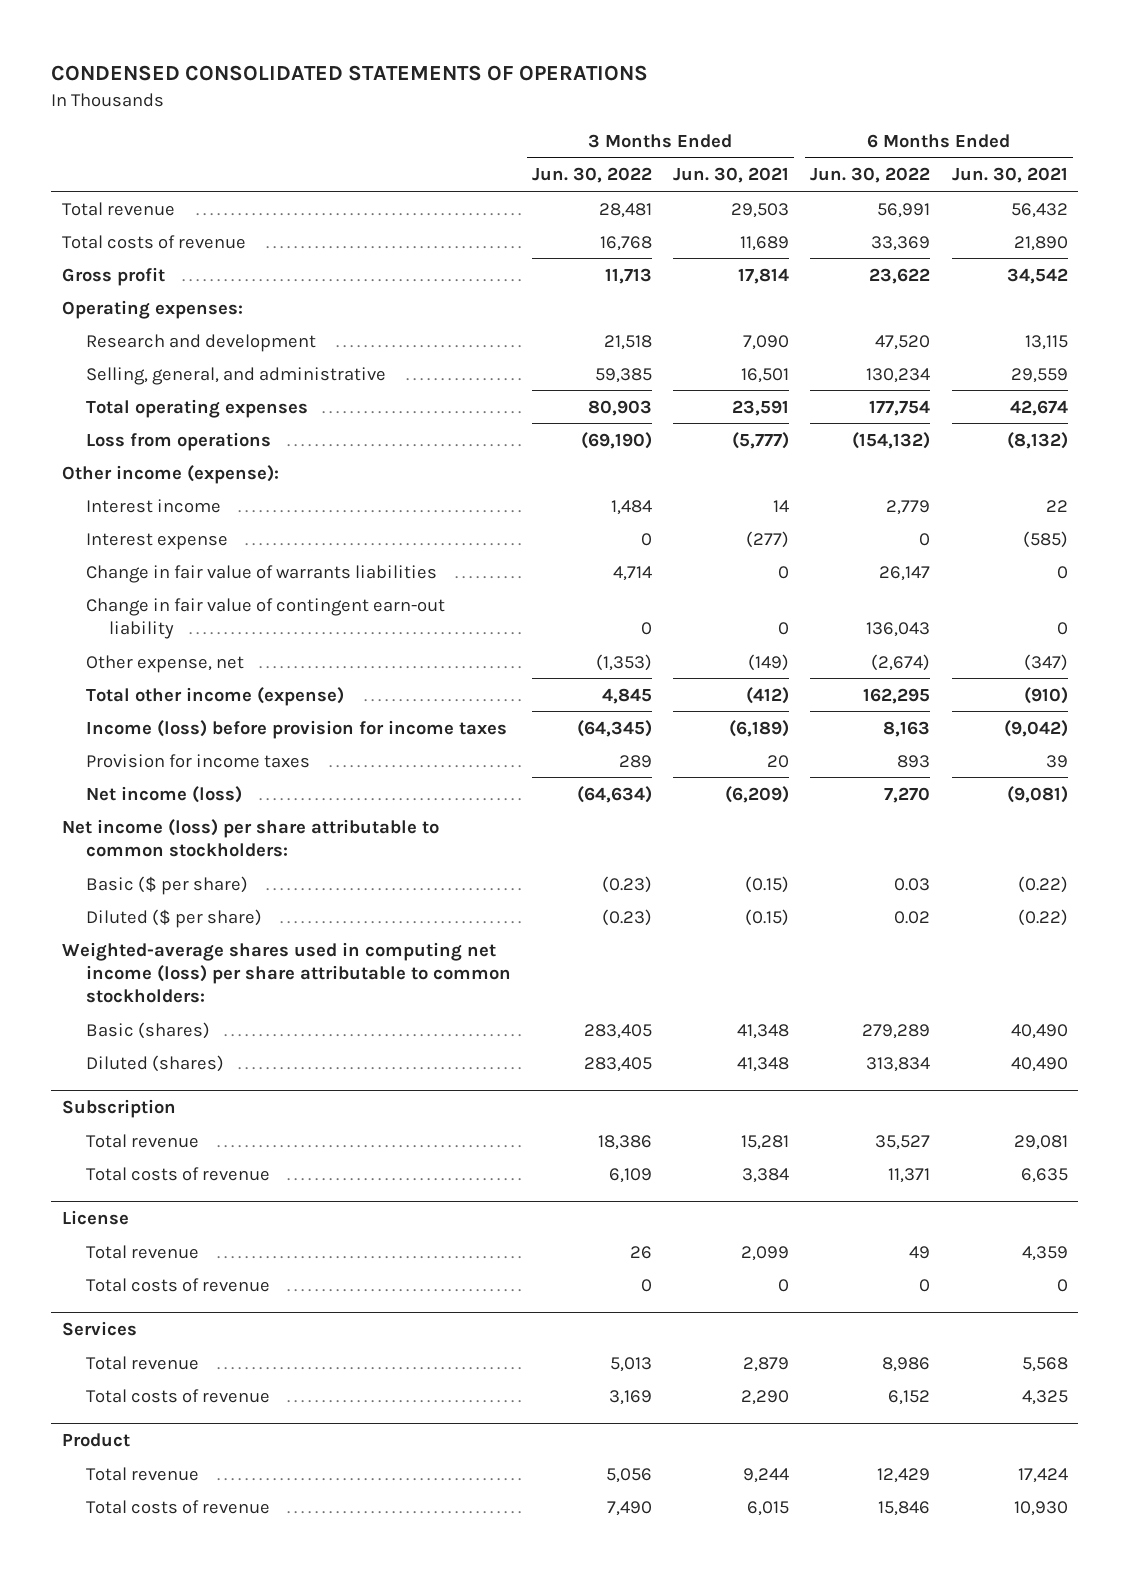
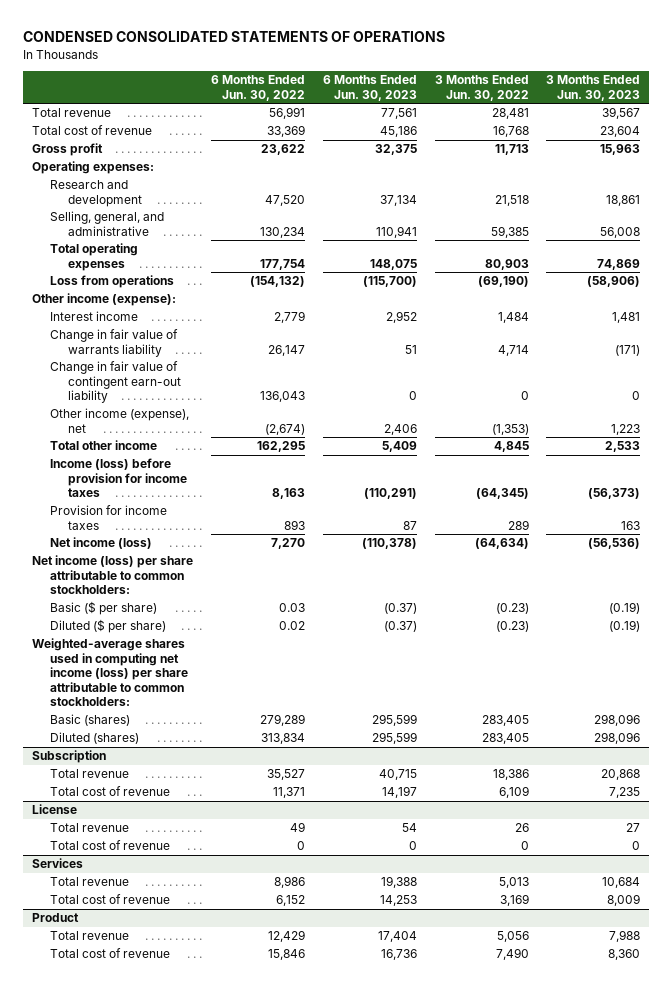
- | 3 Months Ended Jun. 30, 2022 | 3 Months Ended Jun. 30, 2021 | 6 Months Ended Jun. 30, 2022 | 6 Months Ended Jun. 30, 2021
+ | 6 Months Ended Jun. 30, 2022 | 6 Months Ended Jun. 30, 2023 | 3 Months Ended Jun. 30, 2022 | 3 Months Ended Jun. 30, 2023
- Total costs of revenue | 16,768 | 11,689 | 33,369 | 21,890
+ Total cost of revenue | 33,369 | 45,186 | 16,768 | 23,604
- Interest expense | 0 | (277) | 0 | (585)
- Change in fair value of warrants liabilities | 4,714 | 0 | 26,147 | 0
+ Change in fair value of warrants liability | 26,147 | 51 | 4,714 | (171)
- Other expense, net | (1,353) | (149) | (2,674) | (347)
- Total other income (expense) | 4,845 | (412) | 162,295 | (910)
+ Other income (expense), net | (2,674) | 2,406 | (1,353) | 1,223
+ Total other income | 162,295 | 5,409 | 4,845 | 2,533
@ Subscription
- Total costs of revenue | 6,109 | 3,384 | 11,371 | 6,635
+ Total cost of revenue | 11,371 | 14,197 | 6,109 | 7,235
@ License
- Total costs of revenue | 0 | 0 | 0 | 0
+ Total cost of revenue | 0 | 0 | 0 | 0
@ Services
- Total costs of revenue | 3,169 | 2,290 | 6,152 | 4,325
+ Total cost of revenue | 6,152 | 14,253 | 3,169 | 8,009
@ Product
- Total costs of revenue | 7,490 | 6,015 | 15,846 | 10,930
+ Total cost of revenue | 15,846 | 16,736 | 7,490 | 8,360

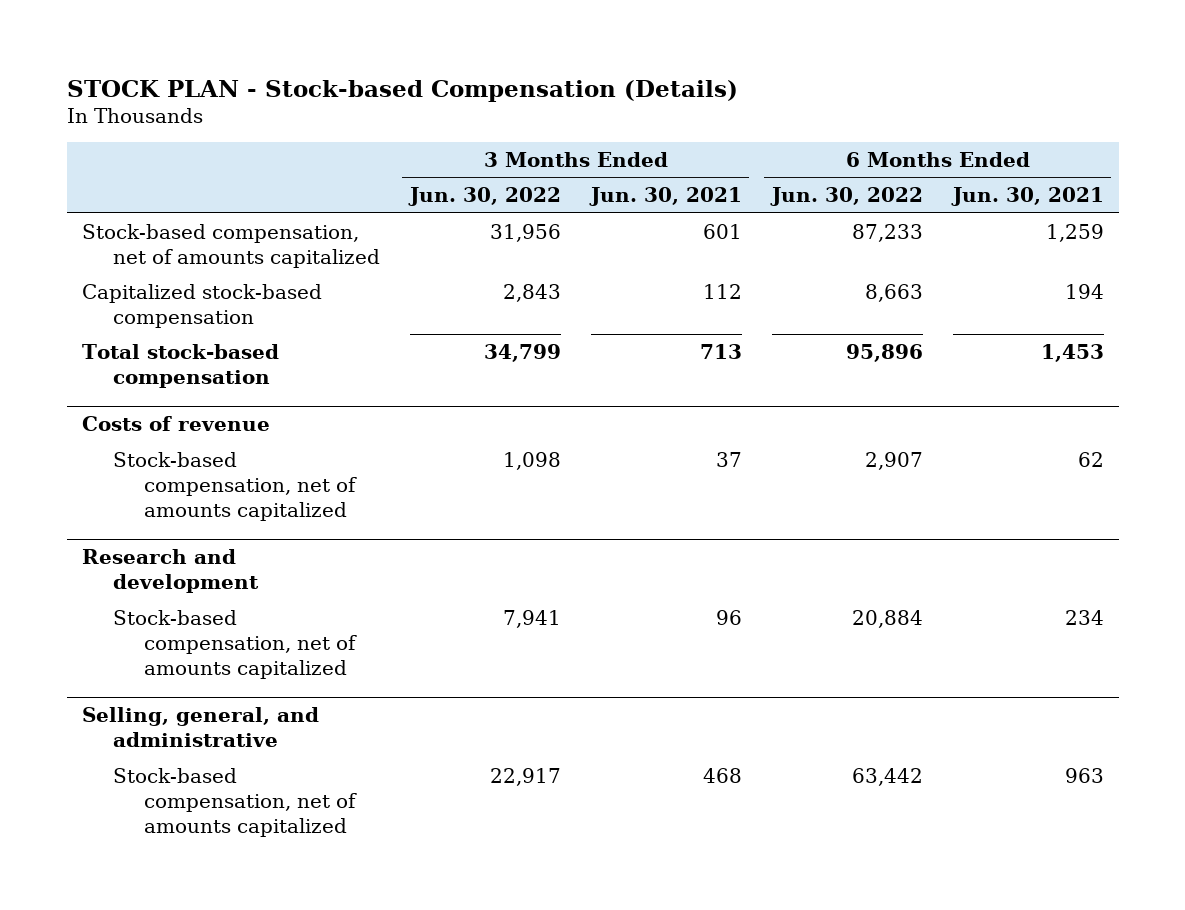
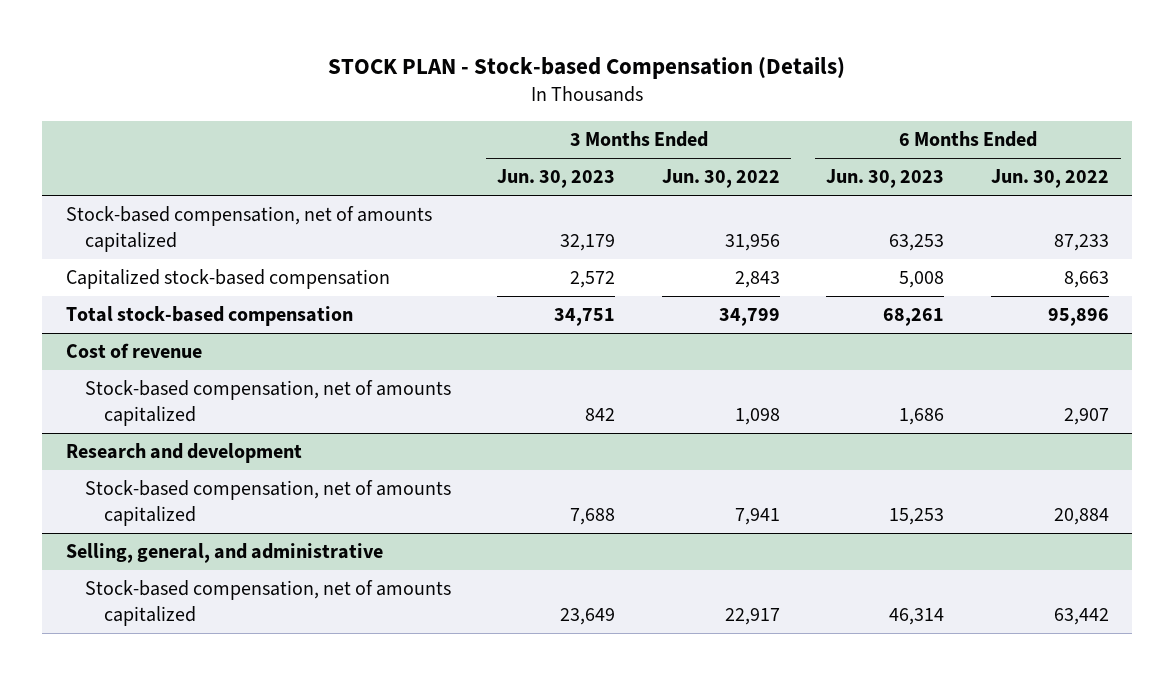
- | 3 Months Ended Jun. 30, 2022 | 3 Months Ended Jun. 30, 2021 | 6 Months Ended Jun. 30, 2022 | 6 Months Ended Jun. 30, 2021
+ | 3 Months Ended Jun. 30, 2023 | 3 Months Ended Jun. 30, 2022 | 6 Months Ended Jun. 30, 2023 | 6 Months Ended Jun. 30, 2022
- Costs of revenue
+ Cost of revenue

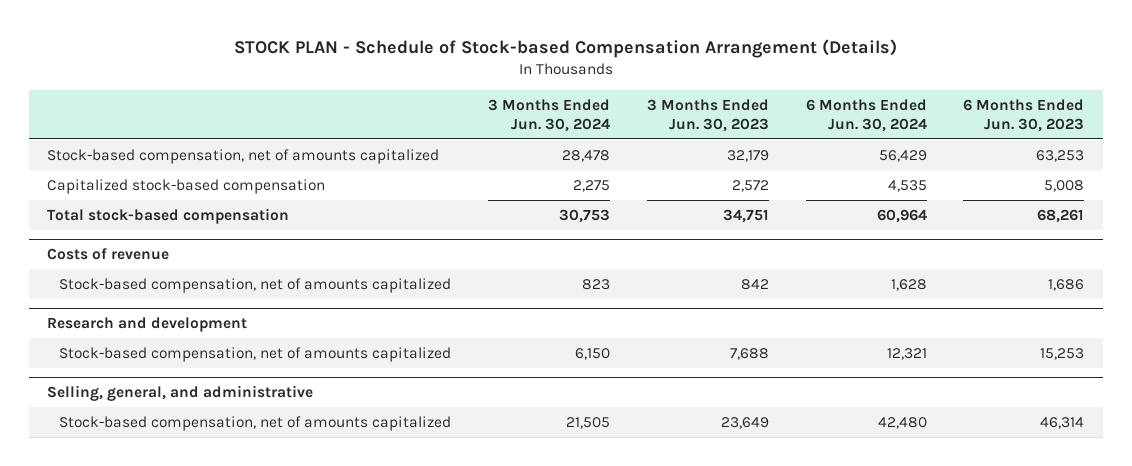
- STOCK PLAN - Stock-based Compensation (Details)
+ STOCK PLAN - Schedule of Stock-based Compensation Arrangement (Details)
- | 3 Months Ended Jun. 30, 2023 | 3 Months Ended Jun. 30, 2022 | 6 Months Ended Jun. 30, 2023 | 6 Months Ended Jun. 30, 2022
+ | 3 Months Ended Jun. 30, 2024 | 3 Months Ended Jun. 30, 2023 | 6 Months Ended Jun. 30, 2024 | 6 Months Ended Jun. 30, 2023
- Cost of revenue
+ Costs of revenue

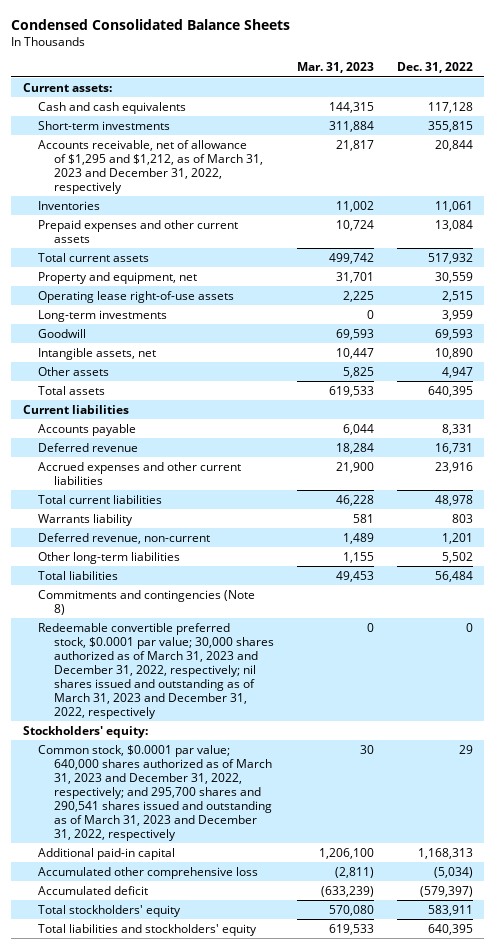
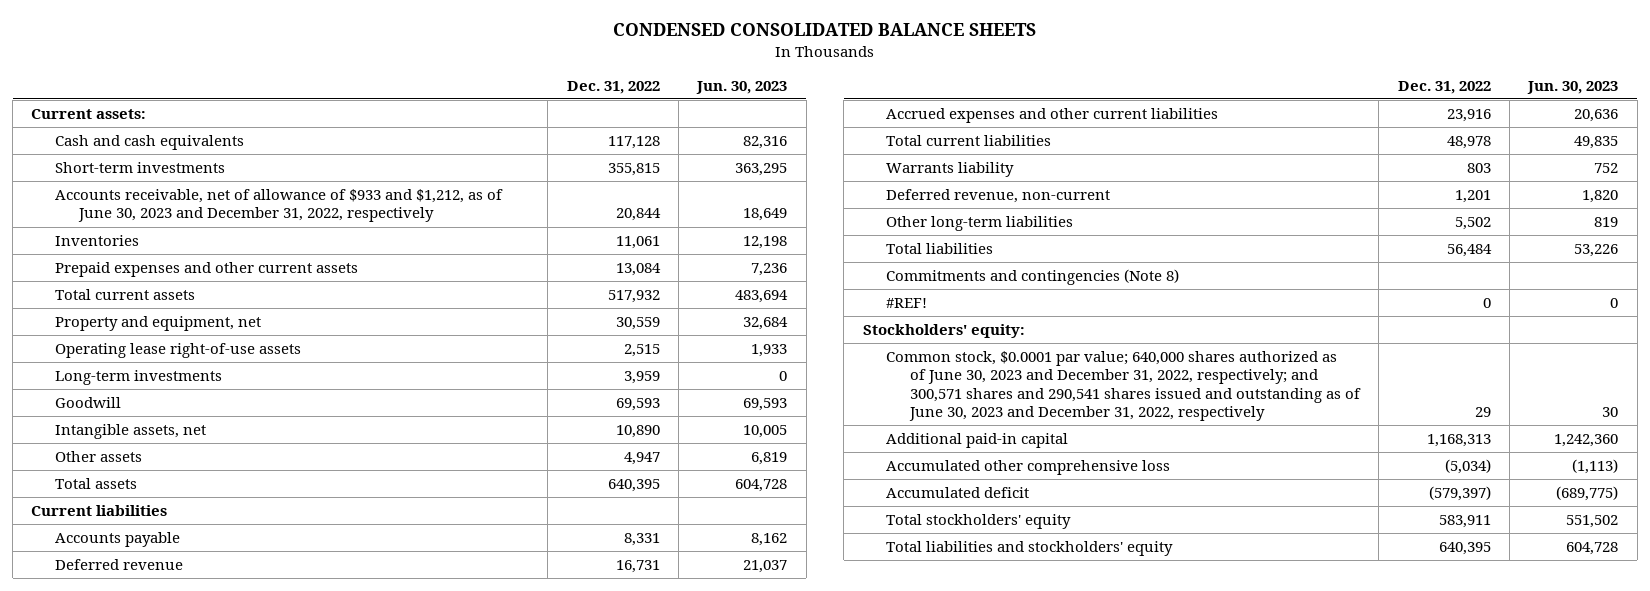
- Condensed Consolidated Balance Sheets
+ CONDENSED CONSOLIDATED BALANCE SHEETS
- | Mar. 31, 2023 | Dec. 31, 2022
+ | Dec. 31, 2022 | Jun. 30, 2023
- Accounts receivable, net of allowance of $1,295 and $1,212, as of March 31, 2023 and December 31, 2022, respectively | 21,817 | 20,844
+ Accounts receivable, net of allowance of $933 and $1,212, as of June 30, 2023 and December 31, 2022, respectively | 20,844 | 18,649
- Redeemable convertible preferred stock, $0.0001 par value; 30,000 shares authorized as of March 31, 2023 and December 31, 2022, respectively; nil shares issued and outstanding as of March 31, 2023 and December 31, 2022, respectively | 0 | 0
+ #REF! | 0 | 0
- Common stock, $0.0001 par value; 640,000 shares authorized as of March 31, 2023 and December 31, 2022, respectively; and 295,700 shares and 290,541 shares issued and outstanding as of March 31, 2023 and December 31, 2022, respectively | 30 | 29
+ Common stock, $0.0001 par value; 640,000 shares authorized as of June 30, 2023 and December 31, 2022, respectively; and 300,571 shares and 290,541 shares issued and outstanding as of June 30, 2023 and December 31, 2022, respectively | 29 | 30

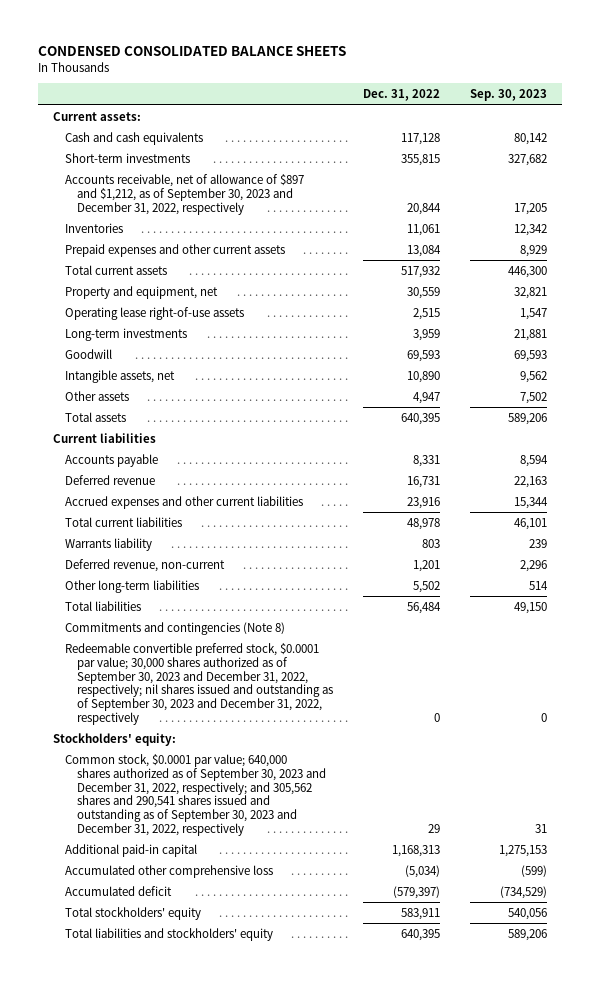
- | Dec. 31, 2022 | Jun. 30, 2023
+ | Dec. 31, 2022 | Sep. 30, 2023
- Accounts receivable, net of allowance of $933 and $1,212, as of June 30, 2023 and December 31, 2022, respectively | 20,844 | 18,649
+ Accounts receivable, net of allowance of $897 and $1,212, as of September 30, 2023 and December 31, 2022, respectively | 20,844 | 17,205
- #REF! | 0 | 0
+ Redeemable convertible preferred stock, $0.0001 par value; 30,000 shares authorized as of September 30, 2023 and December 31, 2022, respectively; nil shares issued and outstanding as of September 30, 2023 and December 31, 2022, respectively | 0 | 0
- Common stock, $0.0001 par value; 640,000 shares authorized as of June 30, 2023 and December 31, 2022, respectively; and 300,571 shares and 290,541 shares issued and outstanding as of June 30, 2023 and December 31, 2022, respectively | 29 | 30
+ Common stock, $0.0001 par value; 640,000 shares authorized as of September 30, 2023 and December 31, 2022, respectively; and 305,562 shares and 290,541 shares issued and outstanding as of September 30, 2023 and December 31, 2022, respectively | 29 | 31

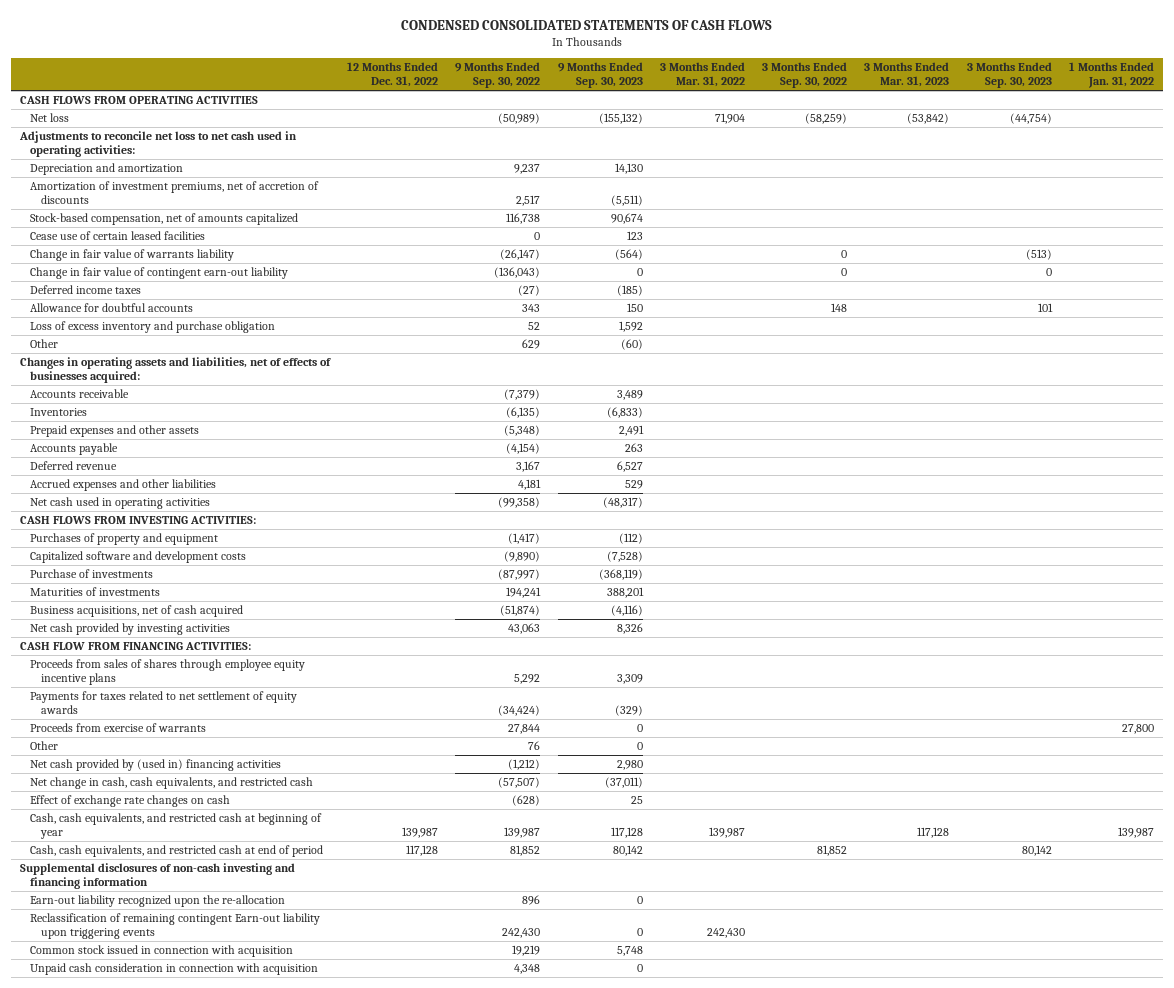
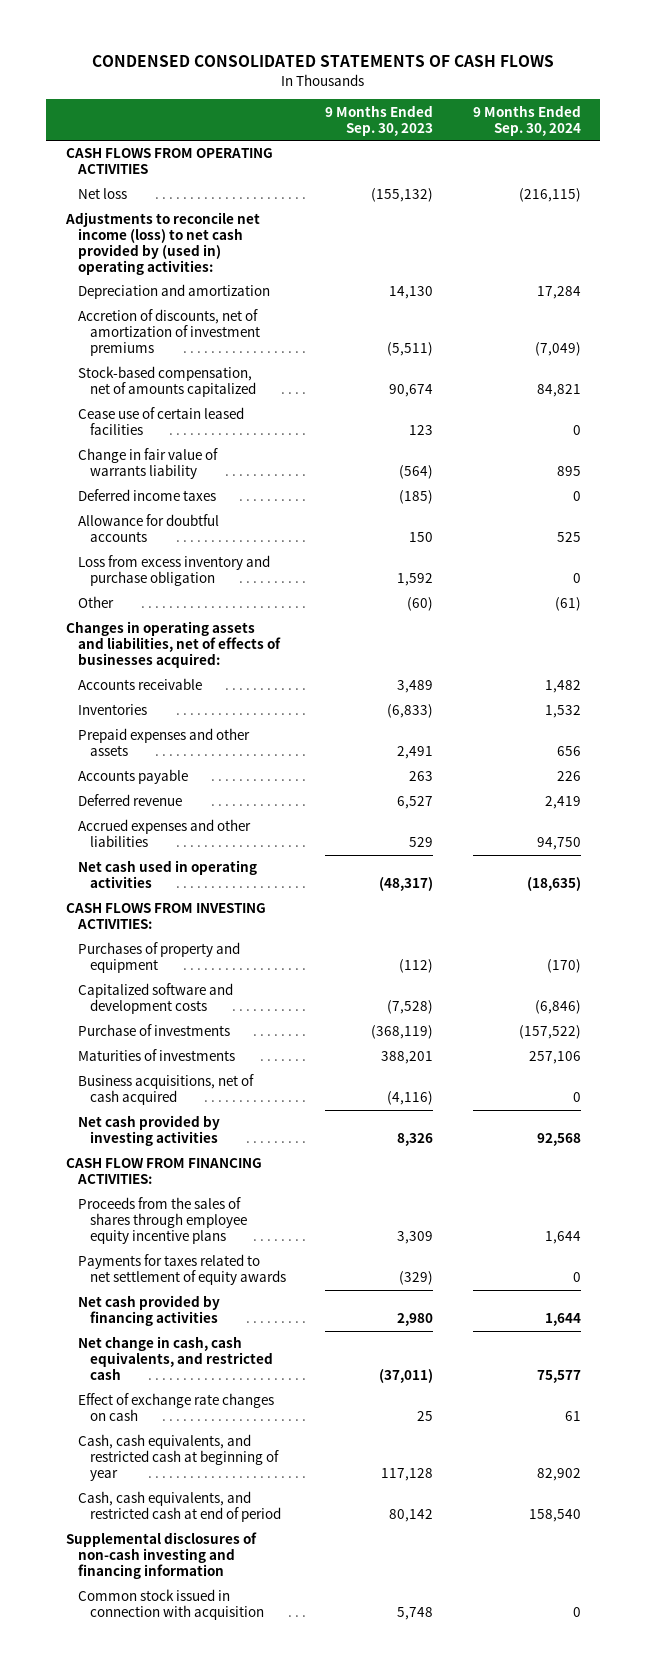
- | 12 Months Ended Dec. 31, 2022 | 9 Months Ended Sep. 30, 2022 | 9 Months Ended Sep. 30, 2023 | 3 Months Ended Mar. 31, 2022 | 3 Months Ended Sep. 30, 2022 | 3 Months Ended Mar. 31, 2023 | 3 Months Ended Sep. 30, 2023 | 1 Months Ended Jan. 31, 2022
+ | 9 Months Ended Sep. 30, 2023 | 9 Months Ended Sep. 30, 2024
- Adjustments to reconcile net loss to net cash used in operating activities:
+ Adjustments to reconcile net income (loss) to net cash provided by (used in) operating activities:
- Amortization of investment premiums, net of accretion of discounts | | 2,517 | (5,511) | | | | |
+ Accretion of discounts, net of amortization of investment premiums | (5,511) | (7,049)
- Change in fair value of contingent earn-out liability | | (136,043) | 0 | | 0 | | 0 |
- Loss of excess inventory and purchase obligation | | 52 | 1,592 | | | | |
+ Loss from excess inventory and purchase obligation | 1,592 | 0
- Proceeds from sales of shares through employee equity incentive plans | | 5,292 | 3,309 | | | | |
+ Proceeds from the sales of shares through employee equity incentive plans | 3,309 | 1,644
- Proceeds from exercise of warrants | | 27,844 | 0 | | | | | 27,800
- Other | | 76 | 0 | | | | |
- Net cash provided by (used in) financing activities | | (1,212) | 2,980 | | | | |
+ Net cash provided by financing activities | 2,980 | 1,644
- Earn-out liability recognized upon the re-allocation | | 896 | 0 | | | | |
- Reclassification of remaining contingent Earn-out liability upon triggering events | | 242,430 | 0 | 242,430 | | | |
- Unpaid cash consideration in connection with acquisition | | 4,348 | 0 | | | | |

